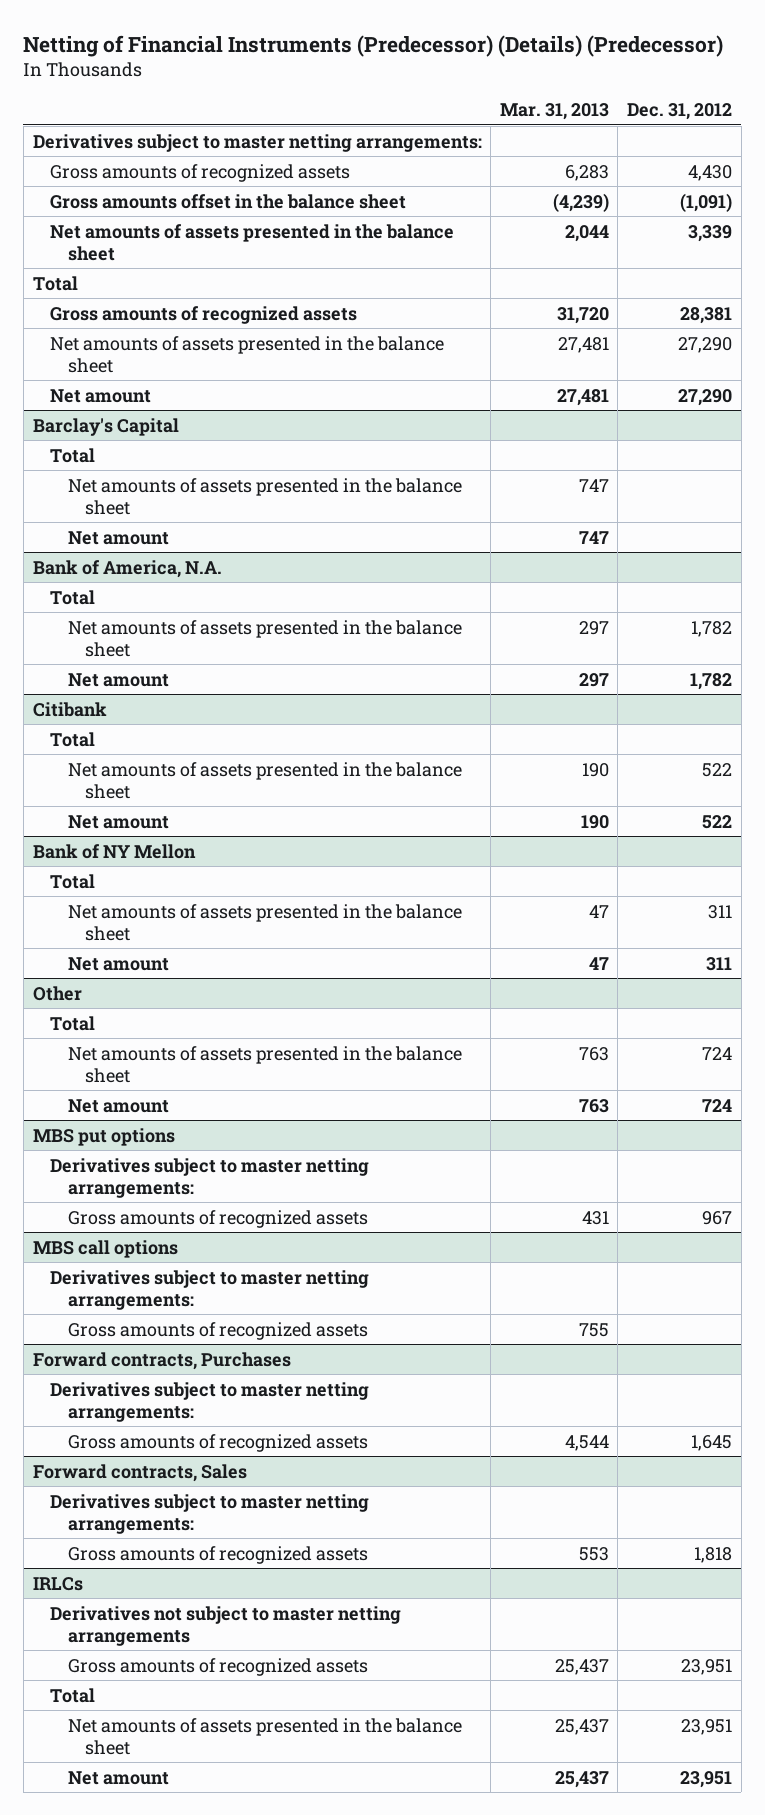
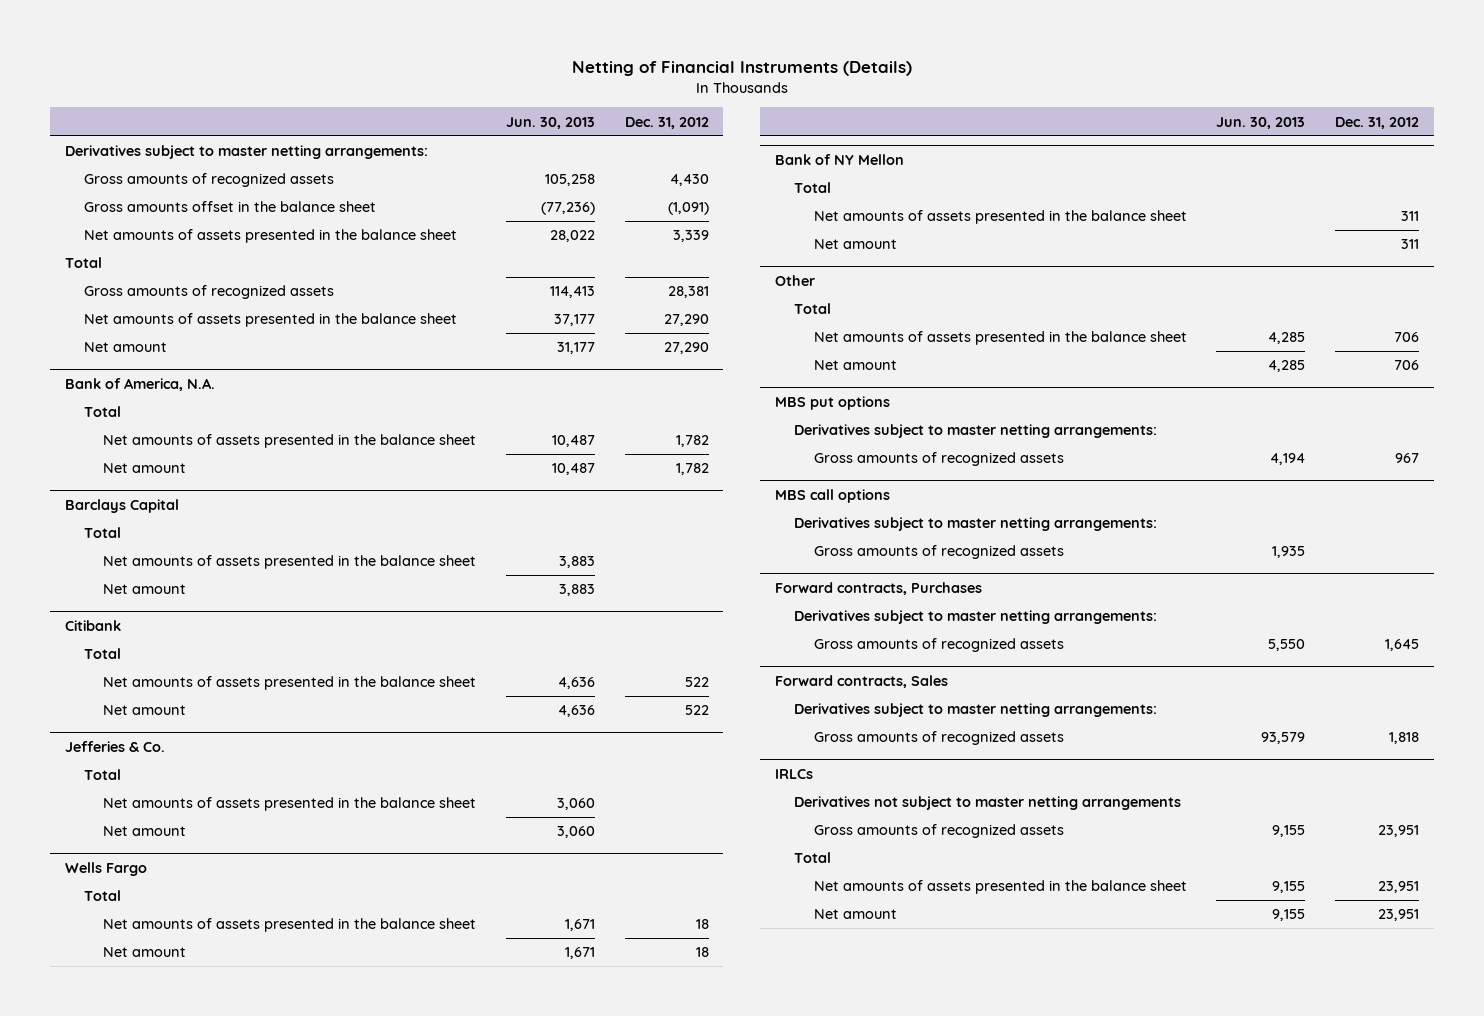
- Netting of Financial Instruments (Predecessor) (Details) (Predecessor)
+ Netting of Financial Instruments (Details)
- | Mar. 31, 2013 | Dec. 31, 2012
+ | Jun. 30, 2013 | Dec. 31, 2012
- Barclay's Capital
- Total
- Net amounts of assets presented in the balance sheet | 747 |
- Net amount | 747 |
+ Barclays Capital
+ Total
+ Net amounts of assets presented in the balance sheet | 3,883 |
+ Net amount | 3,883 |
+ Jefferies & Co.
+ Total
+ Net amounts of assets presented in the balance sheet | 3,060 |
+ Net amount | 3,060 |
+ Wells Fargo
+ Total
+ Net amounts of assets presented in the balance sheet | 1,671 | 18
+ Net amount | 1,671 | 18
@ Other
- Net amounts of assets presented in the balance sheet | 763 | 724
- Net amount | 763 | 724
+ Net amounts of assets presented in the balance sheet | 4,285 | 706
+ Net amount | 4,285 | 706

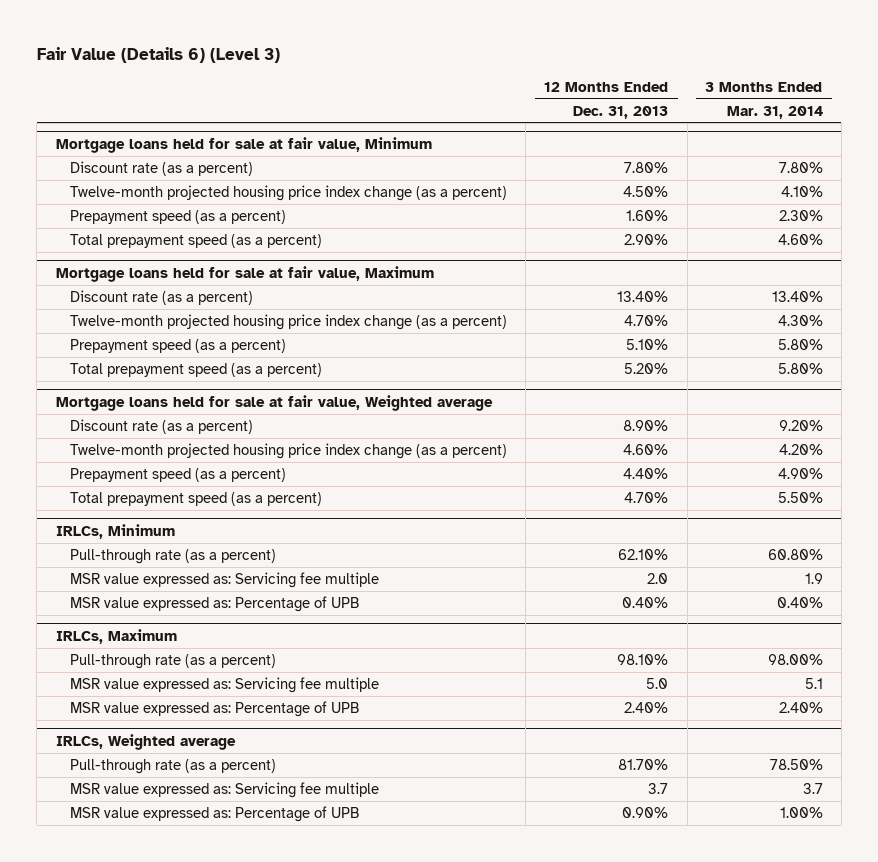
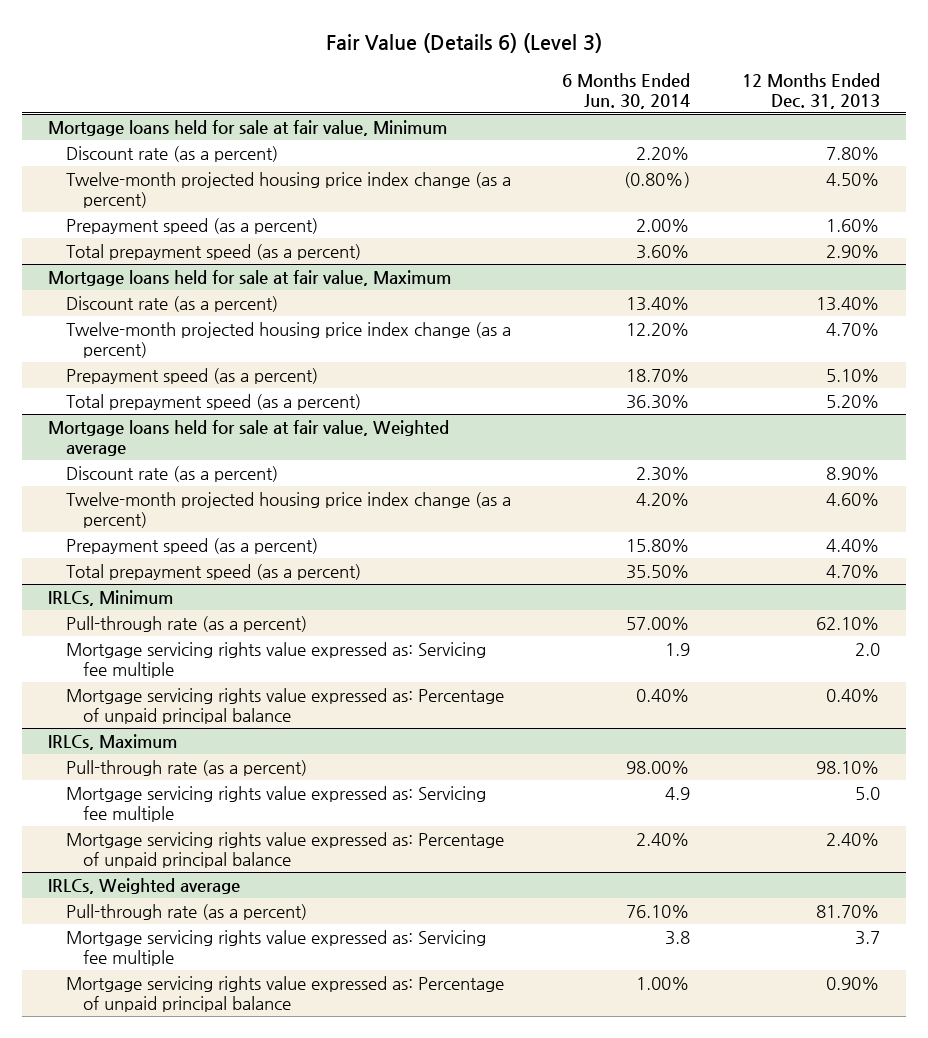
- | 12 Months Ended Dec. 31, 2013 | 3 Months Ended Mar. 31, 2014
+ | 6 Months Ended Jun. 30, 2014 | 12 Months Ended Dec. 31, 2013
@ IRLCs, Minimum
- MSR value expressed as: Servicing fee multiple | 2.0 | 1.9
- MSR value expressed as: Percentage of UPB | 0.40% | 0.40%
+ Mortgage servicing rights value expressed as: Servicing fee multiple | 1.9 | 2.0
+ Mortgage servicing rights value expressed as: Percentage of unpaid principal balance | 0.40% | 0.40%
@ IRLCs, Maximum
- MSR value expressed as: Servicing fee multiple | 5.0 | 5.1
- MSR value expressed as: Percentage of UPB | 2.40% | 2.40%
+ Mortgage servicing rights value expressed as: Servicing fee multiple | 4.9 | 5.0
+ Mortgage servicing rights value expressed as: Percentage of unpaid principal balance | 2.40% | 2.40%
@ IRLCs, Weighted average
- MSR value expressed as: Servicing fee multiple | 3.7 | 3.7
- MSR value expressed as: Percentage of UPB | 0.90% | 1.00%
+ Mortgage servicing rights value expressed as: Servicing fee multiple | 3.8 | 3.7
+ Mortgage servicing rights value expressed as: Percentage of unpaid principal balance | 1.00% | 0.90%

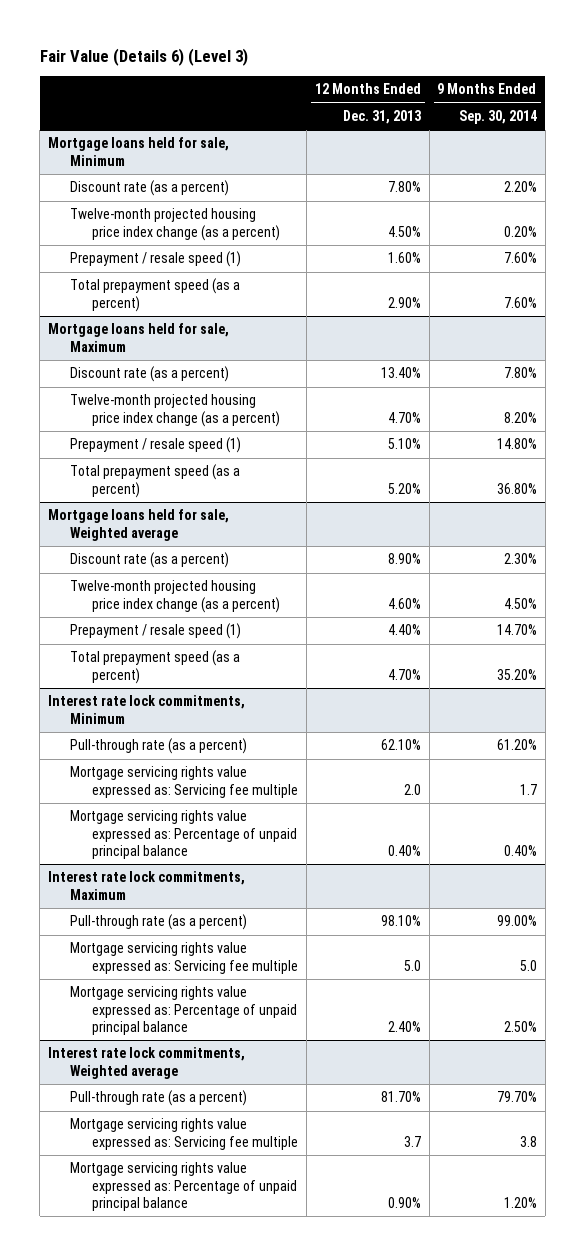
- | 6 Months Ended Jun. 30, 2014 | 12 Months Ended Dec. 31, 2013
+ | 12 Months Ended Dec. 31, 2013 | 9 Months Ended Sep. 30, 2014
- Mortgage loans held for sale at fair value, Minimum
+ Mortgage loans held for sale, Minimum
- Prepayment speed (as a percent) | 2.00% | 1.60%
+ Prepayment / resale speed (1) | 1.60% | 7.60%
- Mortgage loans held for sale at fair value, Maximum
+ Mortgage loans held for sale, Maximum
- Prepayment speed (as a percent) | 18.70% | 5.10%
+ Prepayment / resale speed (1) | 5.10% | 14.80%
- Mortgage loans held for sale at fair value, Weighted average
+ Mortgage loans held for sale, Weighted average
- Prepayment speed (as a percent) | 15.80% | 4.40%
+ Prepayment / resale speed (1) | 4.40% | 14.70%
- IRLCs, Minimum
+ Interest rate lock commitments, Minimum
- IRLCs, Maximum
+ Interest rate lock commitments, Maximum
- IRLCs, Weighted average
+ Interest rate lock commitments, Weighted average

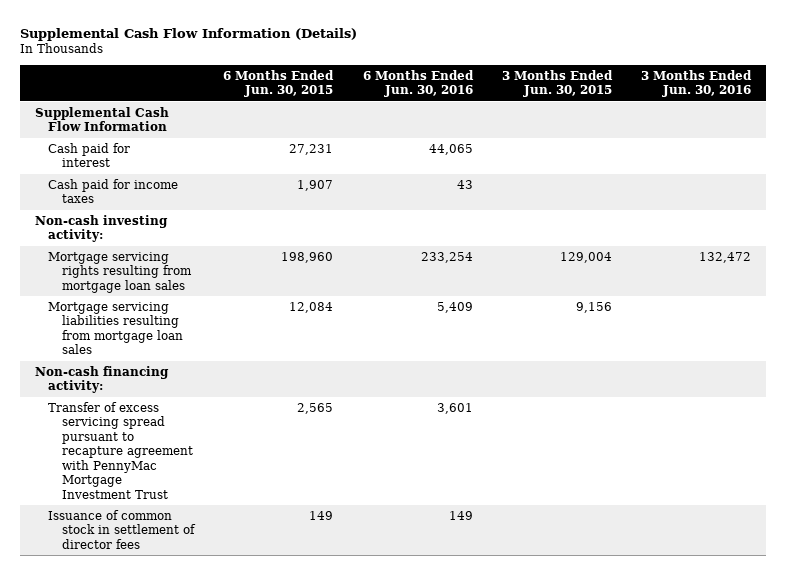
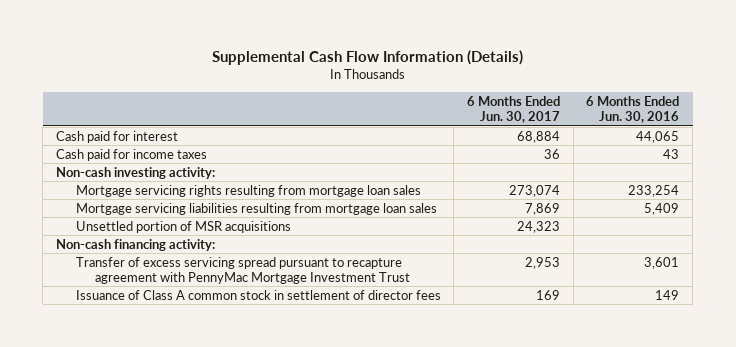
- | 6 Months Ended Jun. 30, 2015 | 6 Months Ended Jun. 30, 2016 | 3 Months Ended Jun. 30, 2015 | 3 Months Ended Jun. 30, 2016
+ | 6 Months Ended Jun. 30, 2017 | 6 Months Ended Jun. 30, 2016
- Supplemental Cash Flow Information
+ Unsettled portion of MSR acquisitions | 24,323 |
- Issuance of common stock in settlement of director fees | 149 | 149 | |
+ Issuance of Class A common stock in settlement of director fees | 169 | 149

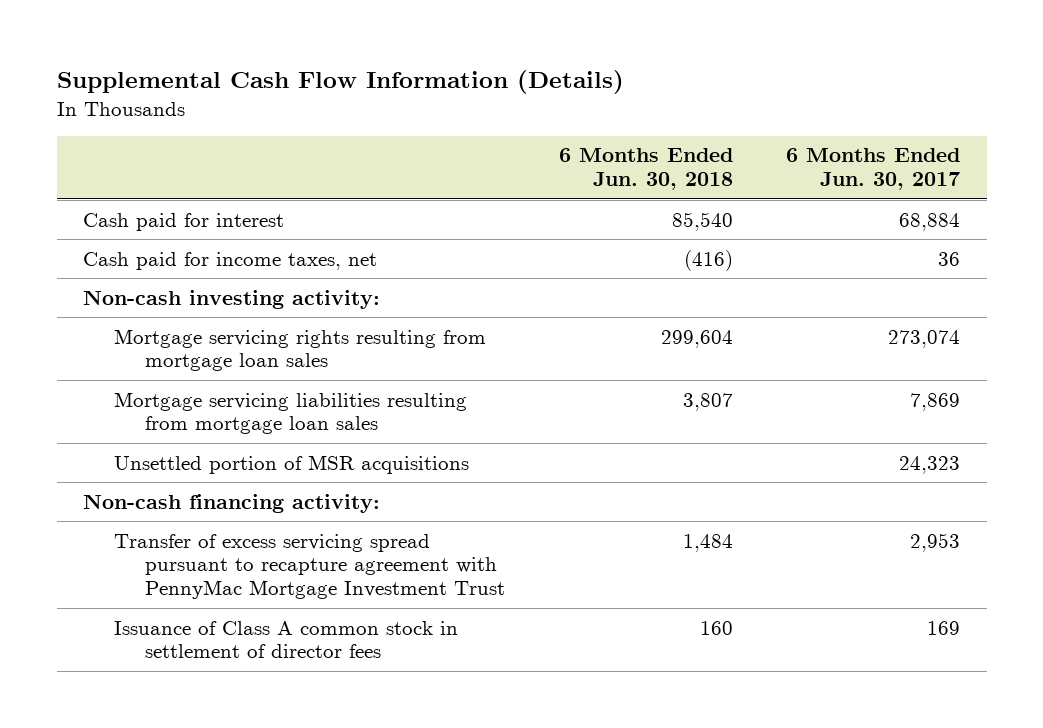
- | 6 Months Ended Jun. 30, 2017 | 6 Months Ended Jun. 30, 2016
+ | 6 Months Ended Jun. 30, 2018 | 6 Months Ended Jun. 30, 2017
- Cash paid for income taxes | 36 | 43
+ Cash paid for income taxes, net | (416) | 36

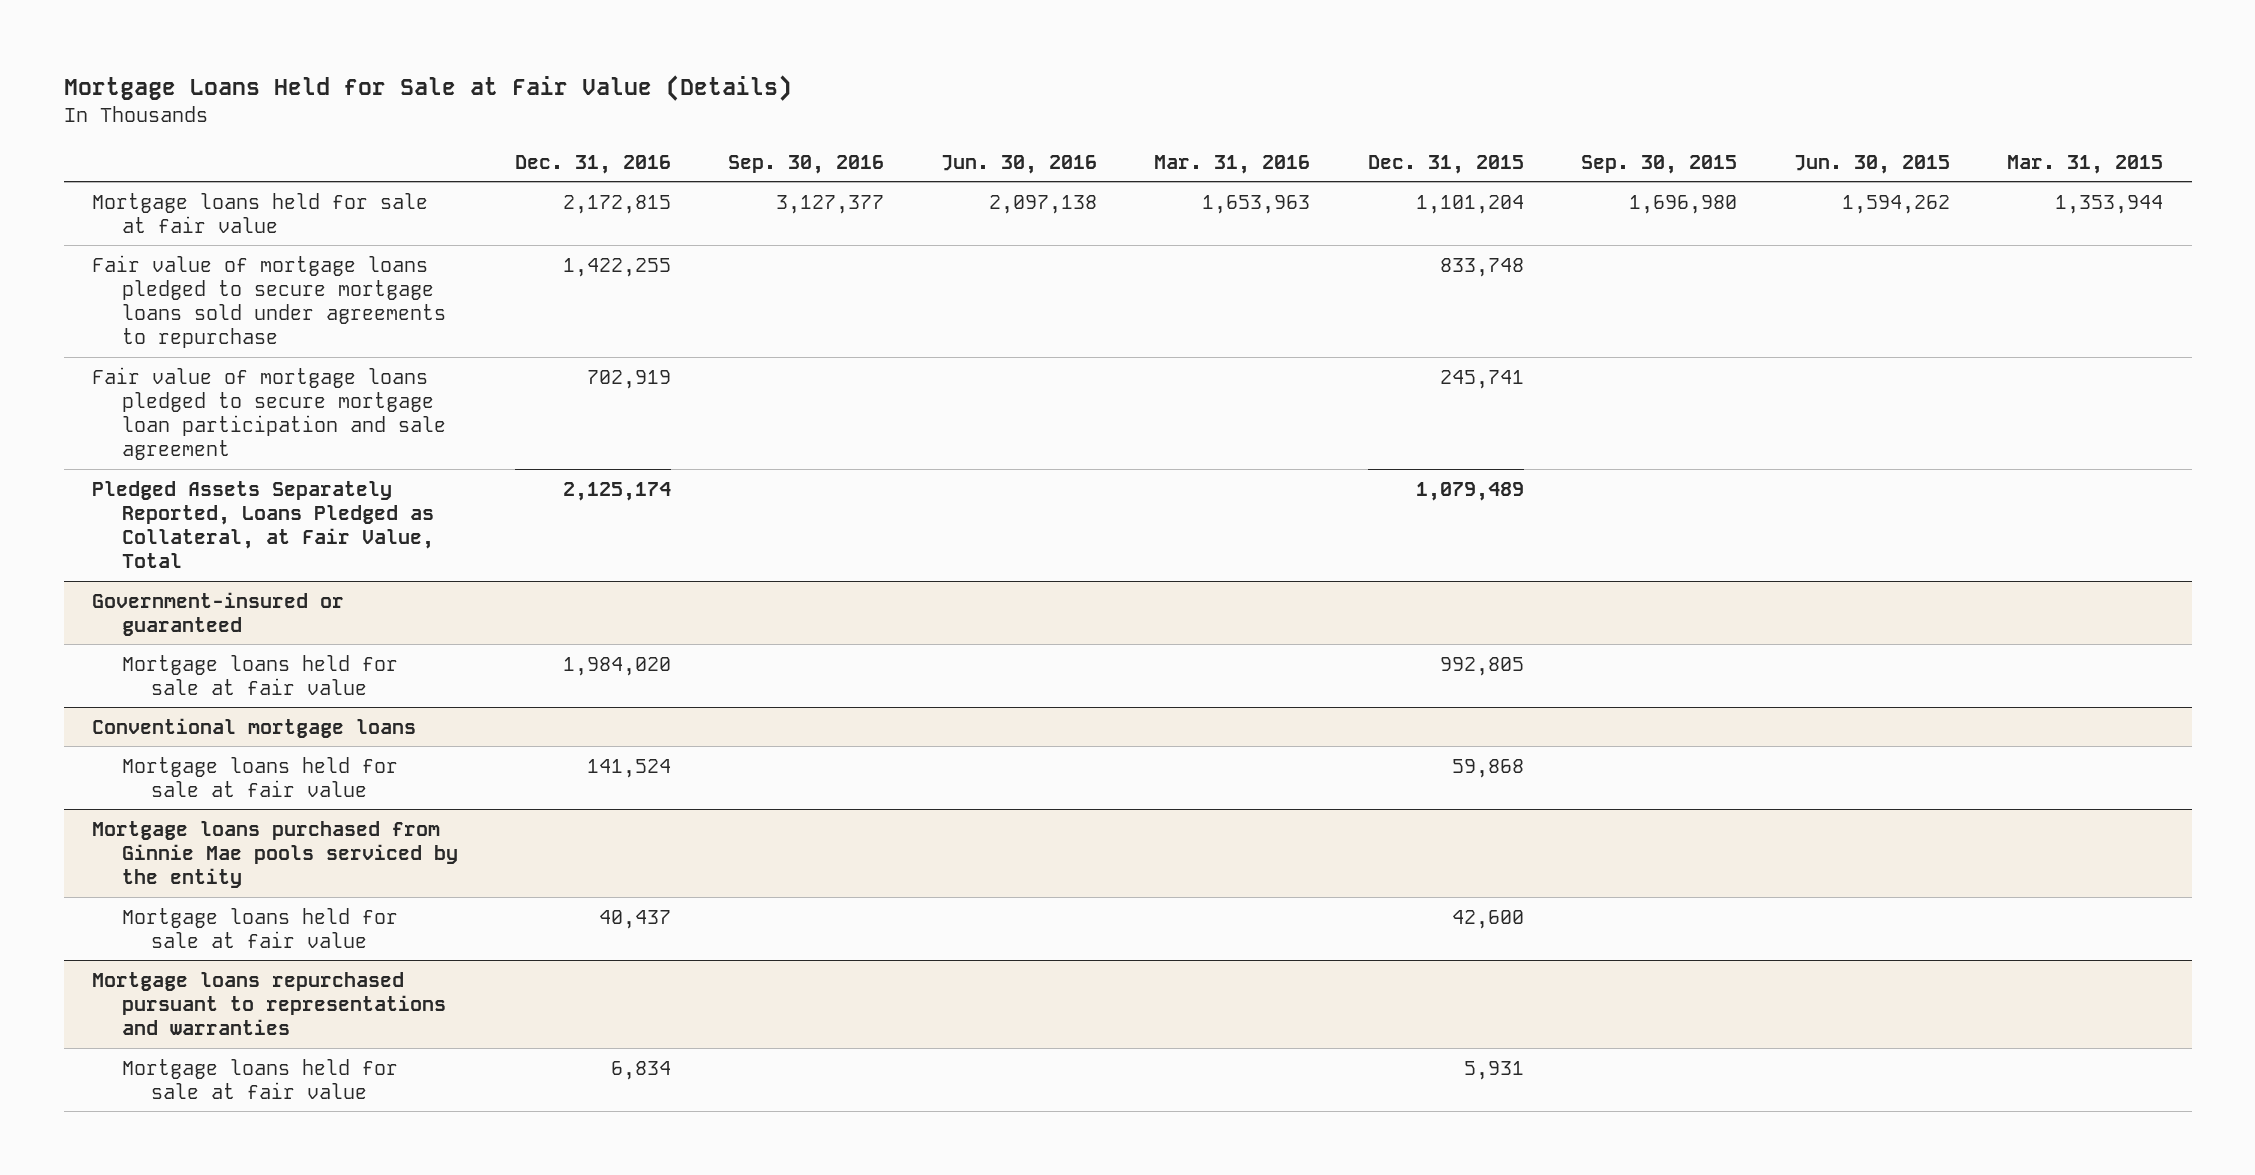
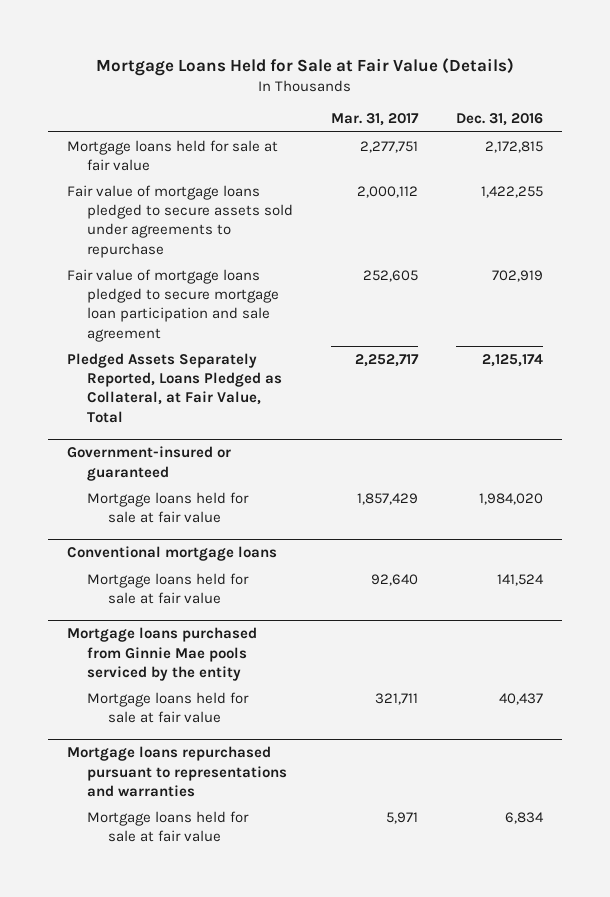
- | Dec. 31, 2016 | Sep. 30, 2016 | Jun. 30, 2016 | Mar. 31, 2016 | Dec. 31, 2015 | Sep. 30, 2015 | Jun. 30, 2015 | Mar. 31, 2015
+ | Mar. 31, 2017 | Dec. 31, 2016
- Fair value of mortgage loans pledged to secure mortgage loans sold under agreements to repurchase | 1,422,255 | | | | 833,748 | | |
+ Fair value of mortgage loans pledged to secure assets sold under agreements to repurchase | 2,000,112 | 1,422,255

